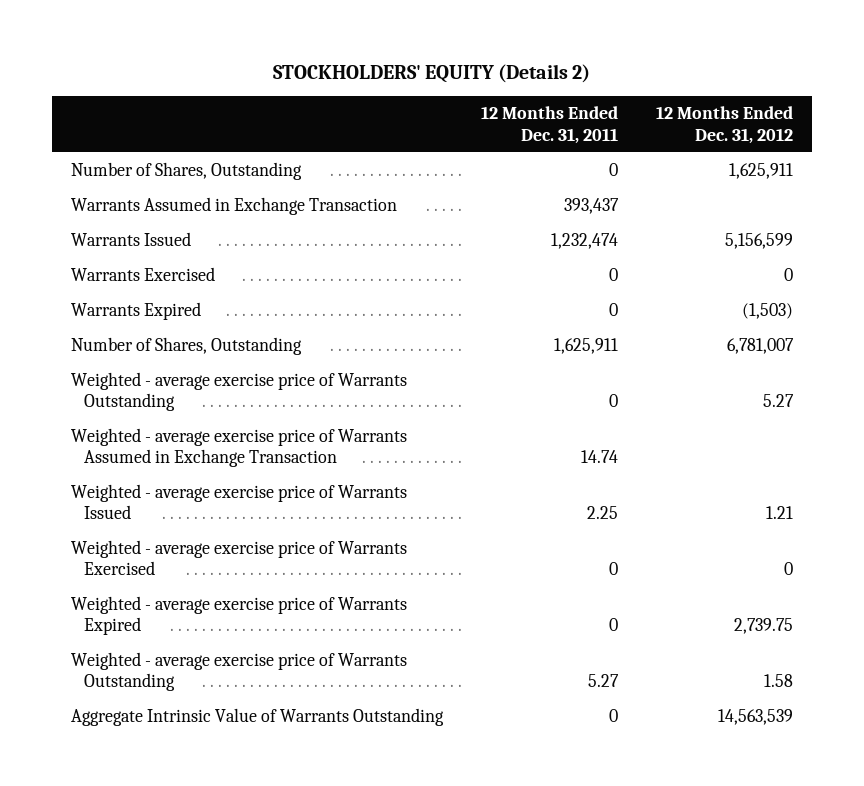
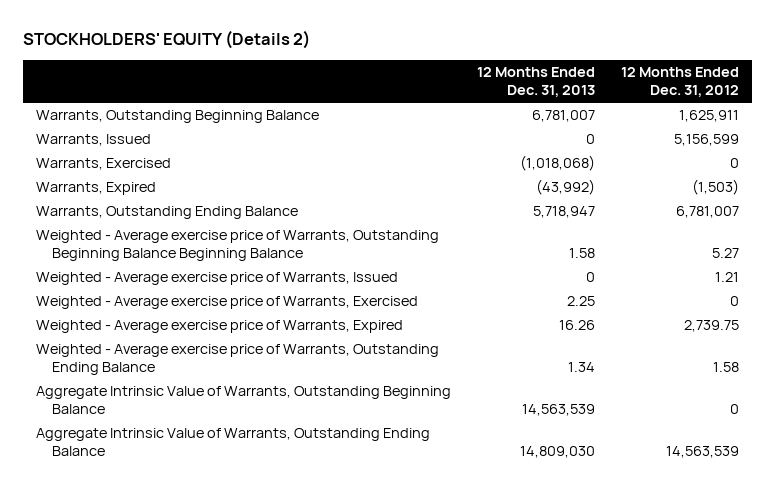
- | 12 Months Ended Dec. 31, 2011 | 12 Months Ended Dec. 31, 2012
+ | 12 Months Ended Dec. 31, 2013 | 12 Months Ended Dec. 31, 2012
- Number of Shares, Outstanding | 0 | 1,625,911
- Warrants Assumed in Exchange Transaction | 393,437 |
- Warrants Issued | 1,232,474 | 5,156,599
- Warrants Exercised | 0 | 0
- Warrants Expired | 0 | (1,503)
- Number of Shares, Outstanding | 1,625,911 | 6,781,007
- Weighted - average exercise price of Warrants Outstanding | 0 | 5.27
- Weighted - average exercise price of Warrants Assumed in Exchange Transaction | 14.74 |
- Weighted - average exercise price of Warrants Issued | 2.25 | 1.21
- Weighted - average exercise price of Warrants Exercised | 0 | 0
- Weighted - average exercise price of Warrants Expired | 0 | 2,739.75
- Weighted - average exercise price of Warrants Outstanding | 5.27 | 1.58
- Aggregate Intrinsic Value of Warrants Outstanding | 0 | 14,563,539
+ Warrants, Outstanding Beginning Balance | 6,781,007 | 1,625,911
+ Warrants, Issued | 0 | 5,156,599
+ Warrants, Exercised | (1,018,068) | 0
+ Warrants, Expired | (43,992) | (1,503)
+ Warrants, Outstanding Ending Balance | 5,718,947 | 6,781,007
+ Weighted - Average exercise price of Warrants, Outstanding Beginning Balance Beginning Balance | 1.58 | 5.27
+ Weighted - Average exercise price of Warrants, Issued | 0 | 1.21
+ Weighted - Average exercise price of Warrants, Exercised | 2.25 | 0
+ Weighted - Average exercise price of Warrants, Expired | 16.26 | 2,739.75
+ Weighted - Average exercise price of Warrants, Outstanding Ending Balance | 1.34 | 1.58
+ Aggregate Intrinsic Value of Warrants, Outstanding Beginning Balance | 14,563,539 | 0
+ Aggregate Intrinsic Value of Warrants, Outstanding Ending Balance | 14,809,030 | 14,563,539

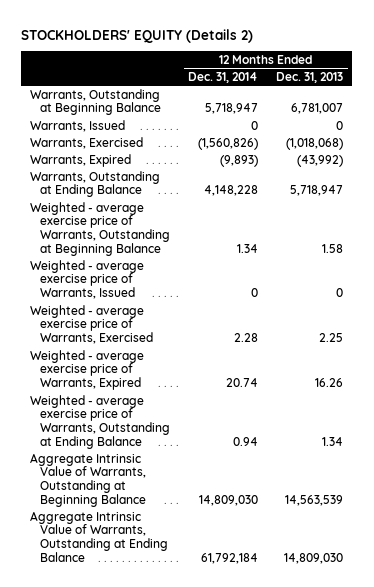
- | 12 Months Ended Dec. 31, 2013 | 12 Months Ended Dec. 31, 2012
+ | 12 Months Ended Dec. 31, 2014 | 12 Months Ended Dec. 31, 2013
- Warrants, Outstanding Beginning Balance | 6,781,007 | 1,625,911
+ Warrants, Outstanding at Beginning Balance | 5,718,947 | 6,781,007
- Warrants, Outstanding Ending Balance | 5,718,947 | 6,781,007
- Weighted - Average exercise price of Warrants, Outstanding Beginning Balance Beginning Balance | 1.58 | 5.27
- Weighted - Average exercise price of Warrants, Issued | 0 | 1.21
- Weighted - Average exercise price of Warrants, Exercised | 2.25 | 0
- Weighted - Average exercise price of Warrants, Expired | 16.26 | 2,739.75
- Weighted - Average exercise price of Warrants, Outstanding Ending Balance | 1.34 | 1.58
- Aggregate Intrinsic Value of Warrants, Outstanding Beginning Balance | 14,563,539 | 0
- Aggregate Intrinsic Value of Warrants, Outstanding Ending Balance | 14,809,030 | 14,563,539
+ Warrants, Outstanding at Ending Balance | 4,148,228 | 5,718,947
+ Weighted - average exercise price of Warrants, Outstanding at Beginning Balance | 1.34 | 1.58
+ Weighted - average exercise price of Warrants, Issued | 0 | 0
+ Weighted - average exercise price of Warrants, Exercised | 2.28 | 2.25
+ Weighted - average exercise price of Warrants, Expired | 20.74 | 16.26
+ Weighted - average exercise price of Warrants, Outstanding at Ending Balance | 0.94 | 1.34
+ Aggregate Intrinsic Value of Warrants, Outstanding at Beginning Balance | 14,809,030 | 14,563,539
+ Aggregate Intrinsic Value of Warrants, Outstanding at Ending Balance | 61,792,184 | 14,809,030

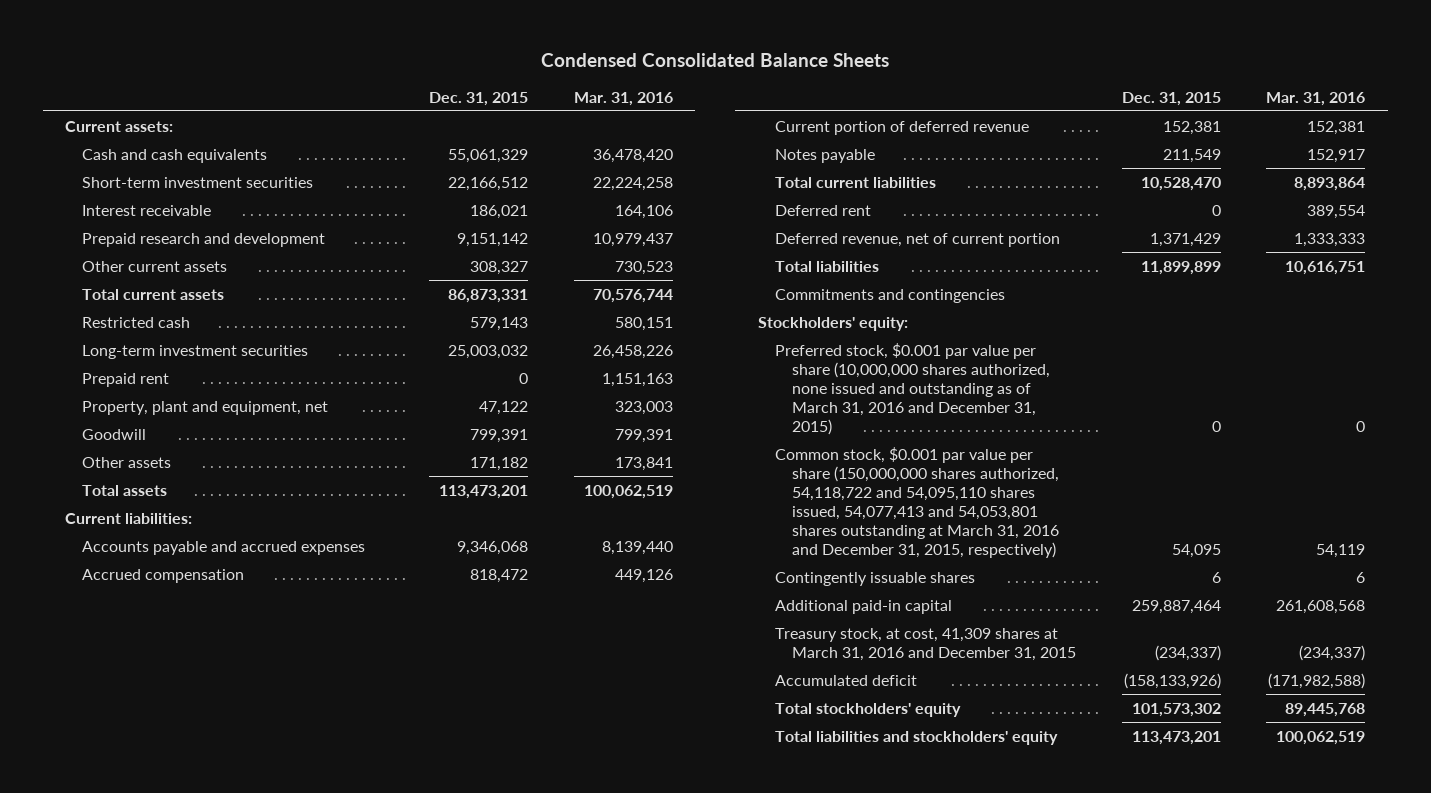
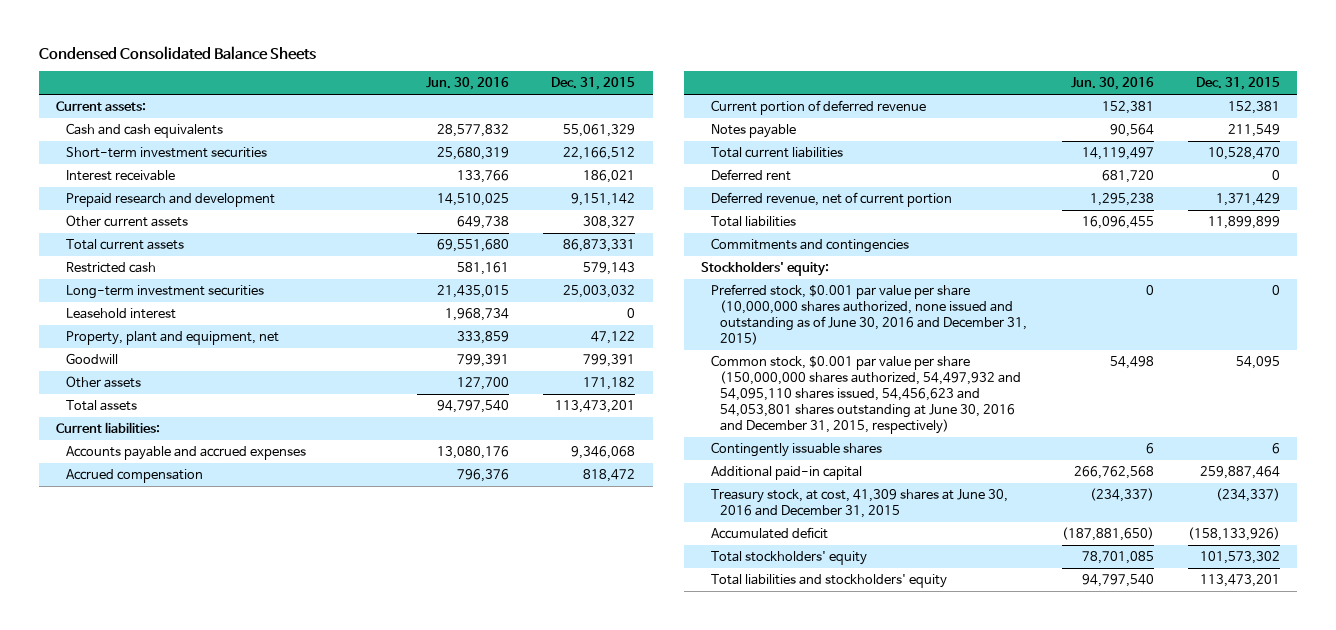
- | Dec. 31, 2015 | Mar. 31, 2016
+ | Jun. 30, 2016 | Dec. 31, 2015
- Prepaid rent | 0 | 1,151,163
+ Leasehold interest | 1,968,734 | 0
- Preferred stock, $0.001 par value per share (10,000,000 shares authorized, none issued and outstanding as of March 31, 2016 and December 31, 2015) | 0 | 0
- Common stock, $0.001 par value per share (150,000,000 shares authorized, 54,118,722 and 54,095,110 shares issued, 54,077,413 and 54,053,801 shares outstanding at March 31, 2016 and December 31, 2015, respectively) | 54,095 | 54,119
+ Preferred stock, $0.001 par value per share (10,000,000 shares authorized, none issued and outstanding as of June 30, 2016 and December 31, 2015) | 0 | 0
+ Common stock, $0.001 par value per share (150,000,000 shares authorized, 54,497,932 and 54,095,110 shares issued, 54,456,623 and 54,053,801 shares outstanding at June 30, 2016 and December 31, 2015, respectively) | 54,498 | 54,095
- Treasury stock, at cost, 41,309 shares at March 31, 2016 and December 31, 2015 | (234,337) | (234,337)
+ Treasury stock, at cost, 41,309 shares at June 30, 2016 and December 31, 2015 | (234,337) | (234,337)

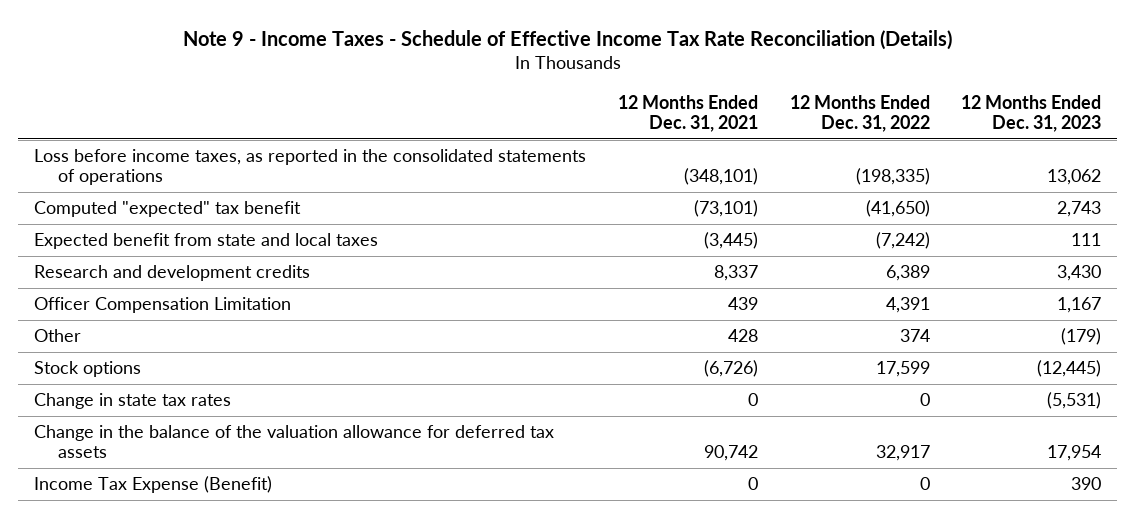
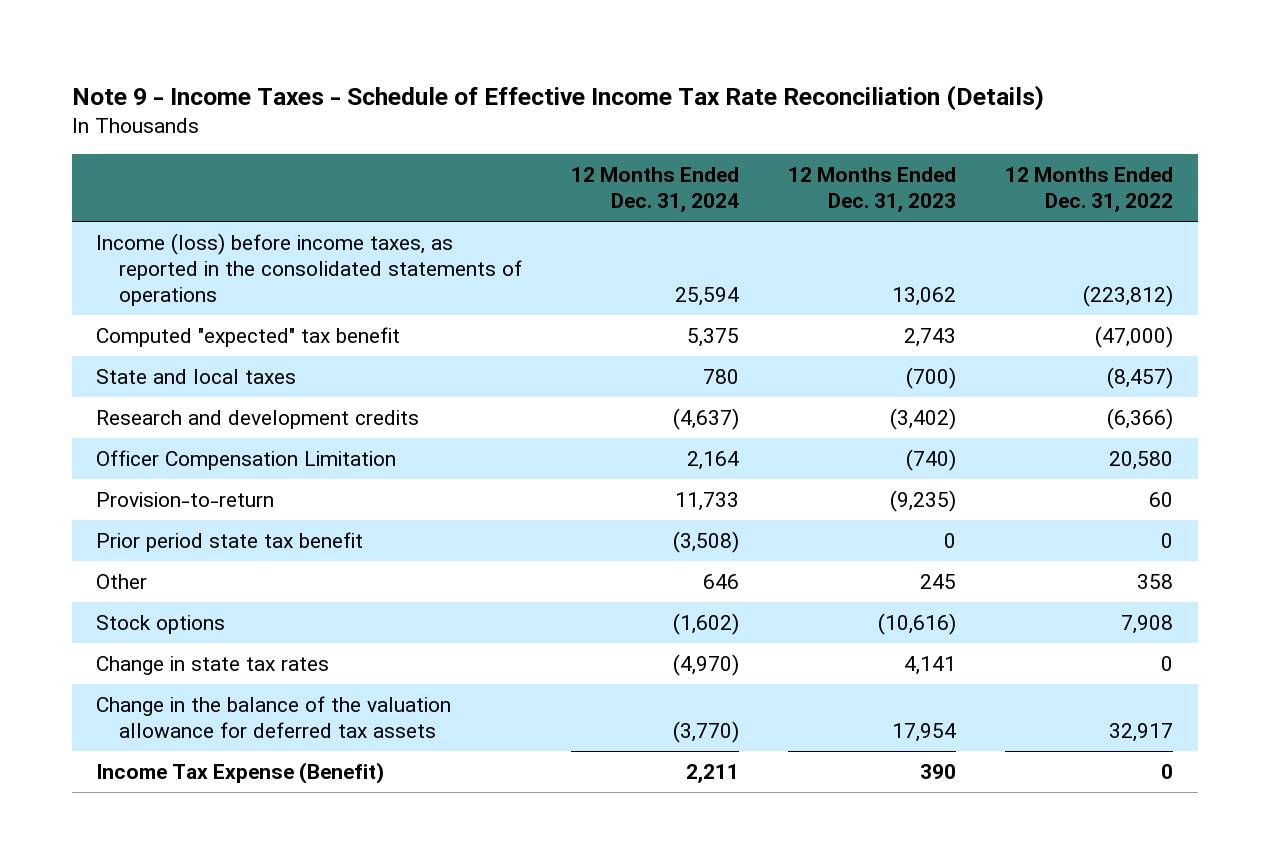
- | 12 Months Ended Dec. 31, 2021 | 12 Months Ended Dec. 31, 2022 | 12 Months Ended Dec. 31, 2023
+ | 12 Months Ended Dec. 31, 2024 | 12 Months Ended Dec. 31, 2023 | 12 Months Ended Dec. 31, 2022
- Loss before income taxes, as reported in the consolidated statements of operations | (348,101) | (198,335) | 13,062
- Computed "expected" tax benefit | (73,101) | (41,650) | 2,743
- Expected benefit from state and local taxes | (3,445) | (7,242) | 111
- Research and development credits | 8,337 | 6,389 | 3,430
- Officer Compensation Limitation | 439 | 4,391 | 1,167
- Other | 428 | 374 | (179)
- Stock options | (6,726) | 17,599 | (12,445)
- Change in state tax rates | 0 | 0 | (5,531)
+ Income (loss) before income taxes, as reported in the consolidated statements of operations | 25,594 | 13,062 | (223,812)
+ Computed "expected" tax benefit | 5,375 | 2,743 | (47,000)
+ State and local taxes | 780 | (700) | (8,457)
+ Research and development credits | (4,637) | (3,402) | (6,366)
+ Officer Compensation Limitation | 2,164 | (740) | 20,580
+ Provision-to-return | 11,733 | (9,235) | 60
+ Prior period state tax benefit | (3,508) | 0 | 0
+ Other | 646 | 245 | 358
+ Stock options | (1,602) | (10,616) | 7,908
+ Change in state tax rates | (4,970) | 4,141 | 0

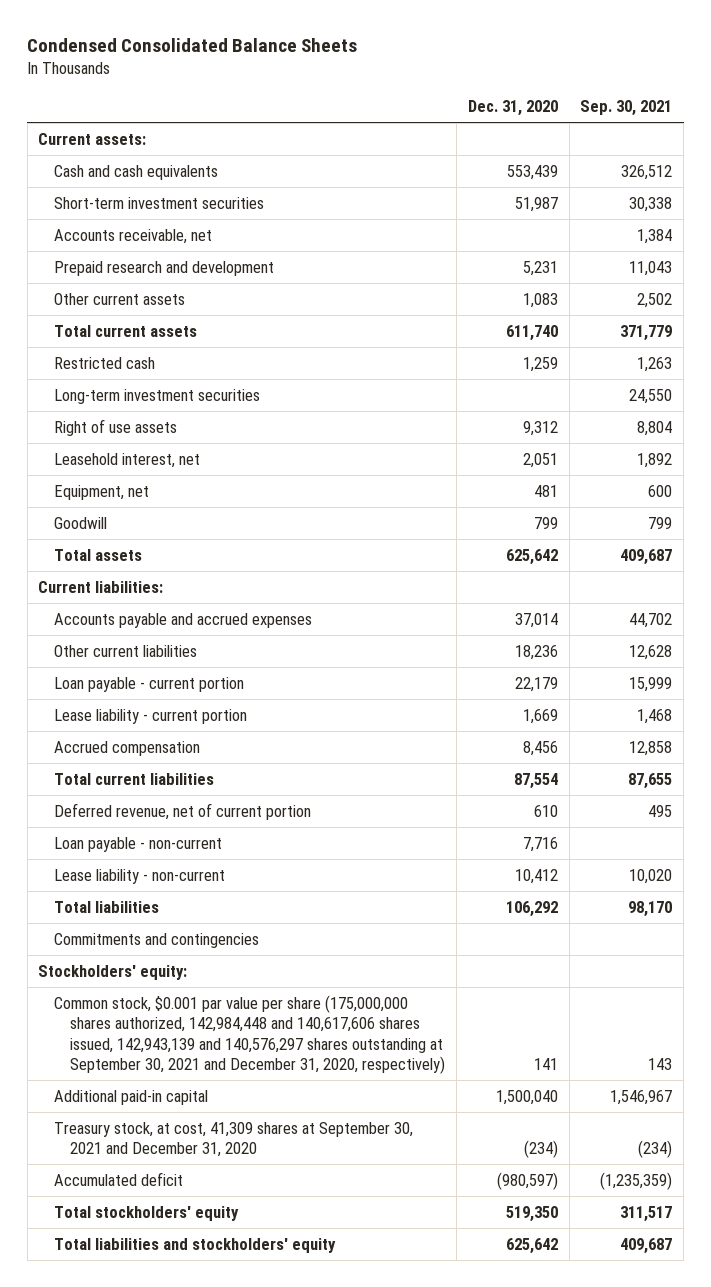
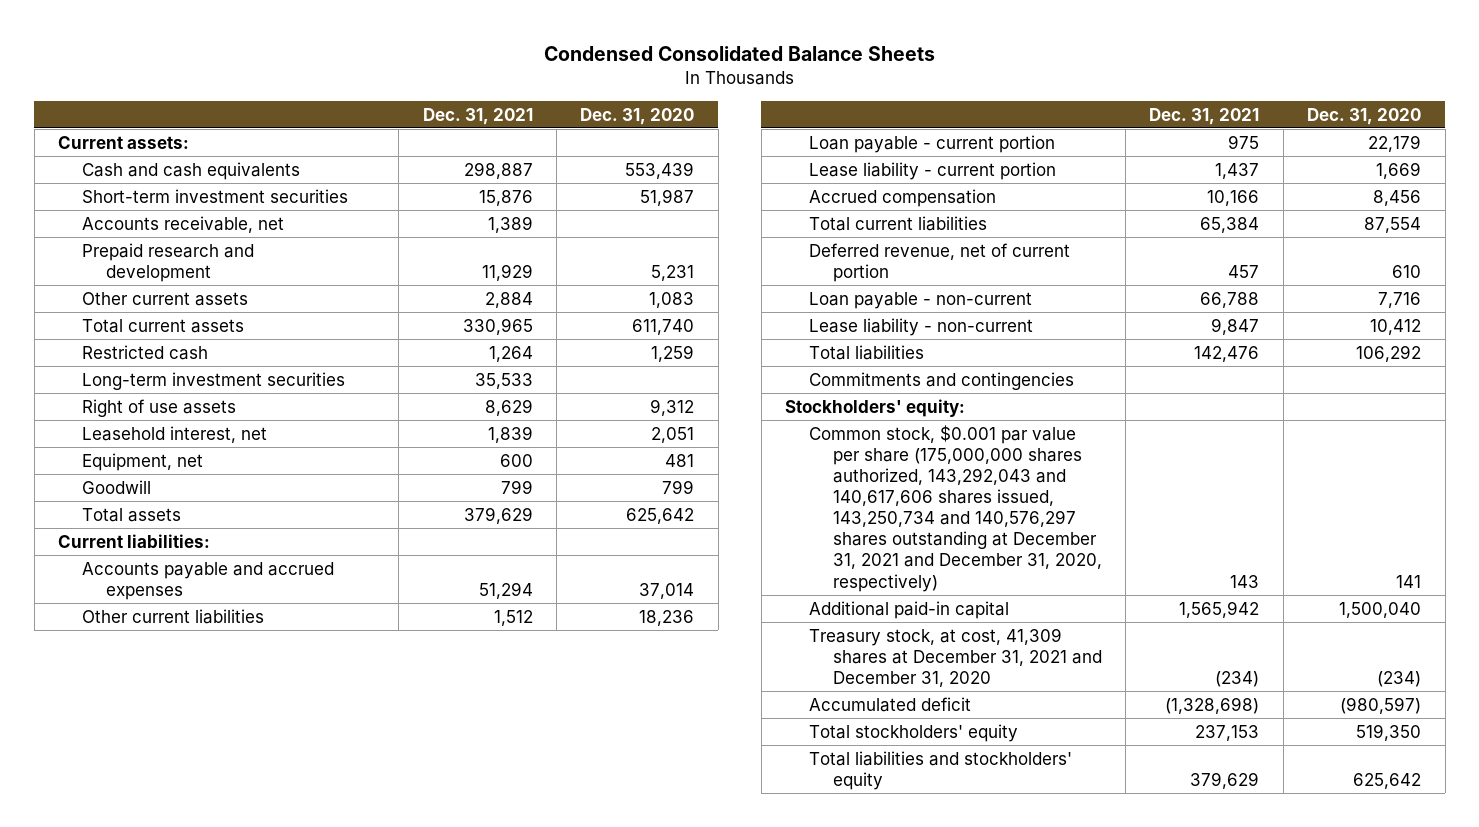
- | Dec. 31, 2020 | Sep. 30, 2021
+ | Dec. 31, 2021 | Dec. 31, 2020
- Common stock, $0.001 par value per share (175,000,000 shares authorized, 142,984,448 and 140,617,606 shares issued, 142,943,139 and 140,576,297 shares outstanding at September 30, 2021 and December 31, 2020, respectively) | 141 | 143
+ Common stock, $0.001 par value per share (175,000,000 shares authorized, 143,292,043 and 140,617,606 shares issued, 143,250,734 and 140,576,297 shares outstanding at December 31, 2021 and December 31, 2020, respectively) | 143 | 141
- Treasury stock, at cost, 41,309 shares at September 30, 2021 and December 31, 2020 | (234) | (234)
+ Treasury stock, at cost, 41,309 shares at December 31, 2021 and December 31, 2020 | (234) | (234)

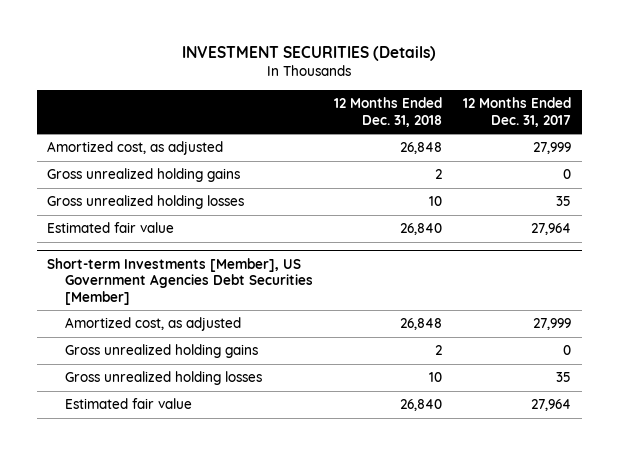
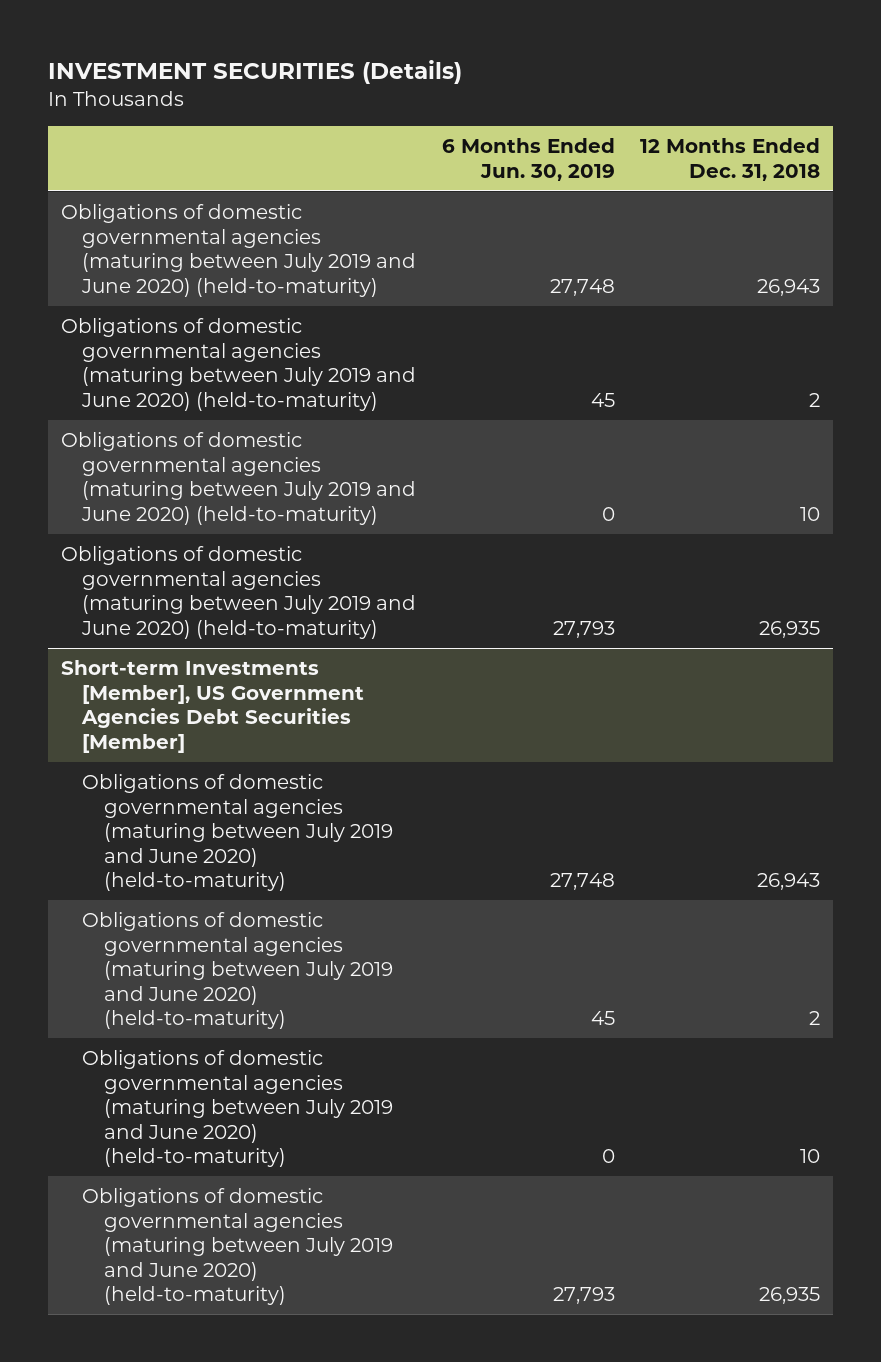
- | 12 Months Ended Dec. 31, 2018 | 12 Months Ended Dec. 31, 2017
+ | 6 Months Ended Jun. 30, 2019 | 12 Months Ended Dec. 31, 2018
- Amortized cost, as adjusted | 26,848 | 27,999
- Gross unrealized holding gains | 2 | 0
- Gross unrealized holding losses | 10 | 35
- Estimated fair value | 26,840 | 27,964
+ Obligations of domestic governmental agencies (maturing between July 2019 and June 2020) (held-to-maturity) | 27,748 | 26,943
+ Obligations of domestic governmental agencies (maturing between July 2019 and June 2020) (held-to-maturity) | 45 | 2
+ Obligations of domestic governmental agencies (maturing between July 2019 and June 2020) (held-to-maturity) | 0 | 10
+ Obligations of domestic governmental agencies (maturing between July 2019 and June 2020) (held-to-maturity) | 27,793 | 26,935
@ Short-term Investments [Member], US Government Agencies Debt Securities [Member]
- Amortized cost, as adjusted | 26,848 | 27,999
- Gross unrealized holding gains | 2 | 0
- Gross unrealized holding losses | 10 | 35
- Estimated fair value | 26,840 | 27,964
+ Obligations of domestic governmental agencies (maturing between July 2019 and June 2020) (held-to-maturity) | 27,748 | 26,943
+ Obligations of domestic governmental agencies (maturing between July 2019 and June 2020) (held-to-maturity) | 45 | 2
+ Obligations of domestic governmental agencies (maturing between July 2019 and June 2020) (held-to-maturity) | 0 | 10
+ Obligations of domestic governmental agencies (maturing between July 2019 and June 2020) (held-to-maturity) | 27,793 | 26,935

